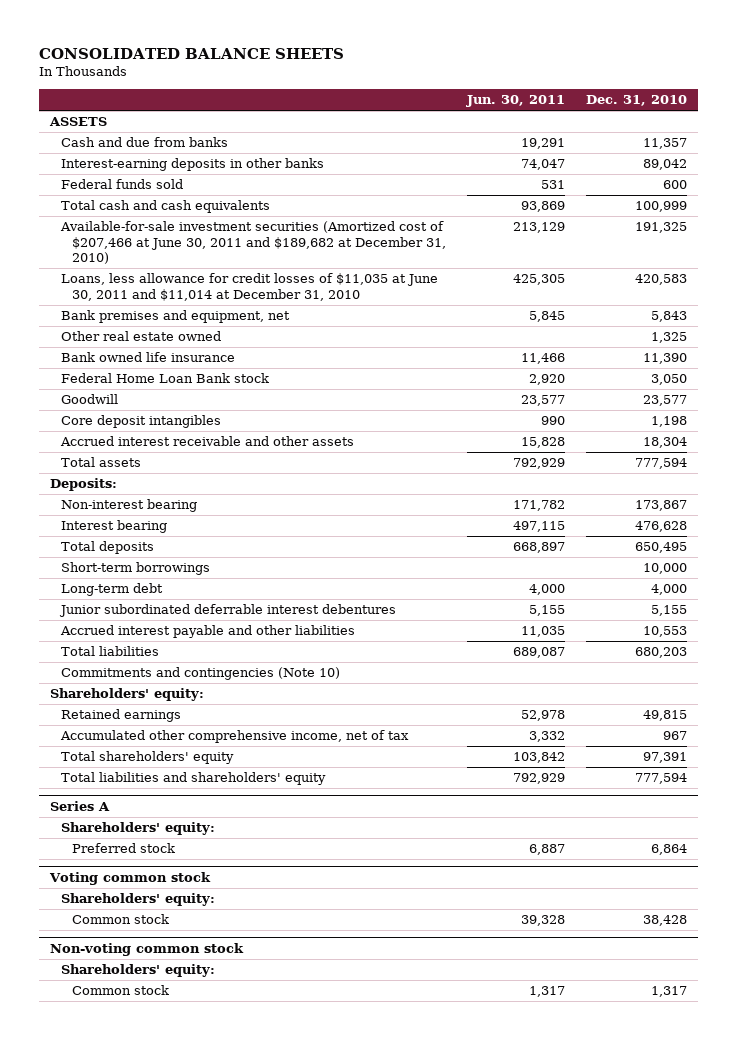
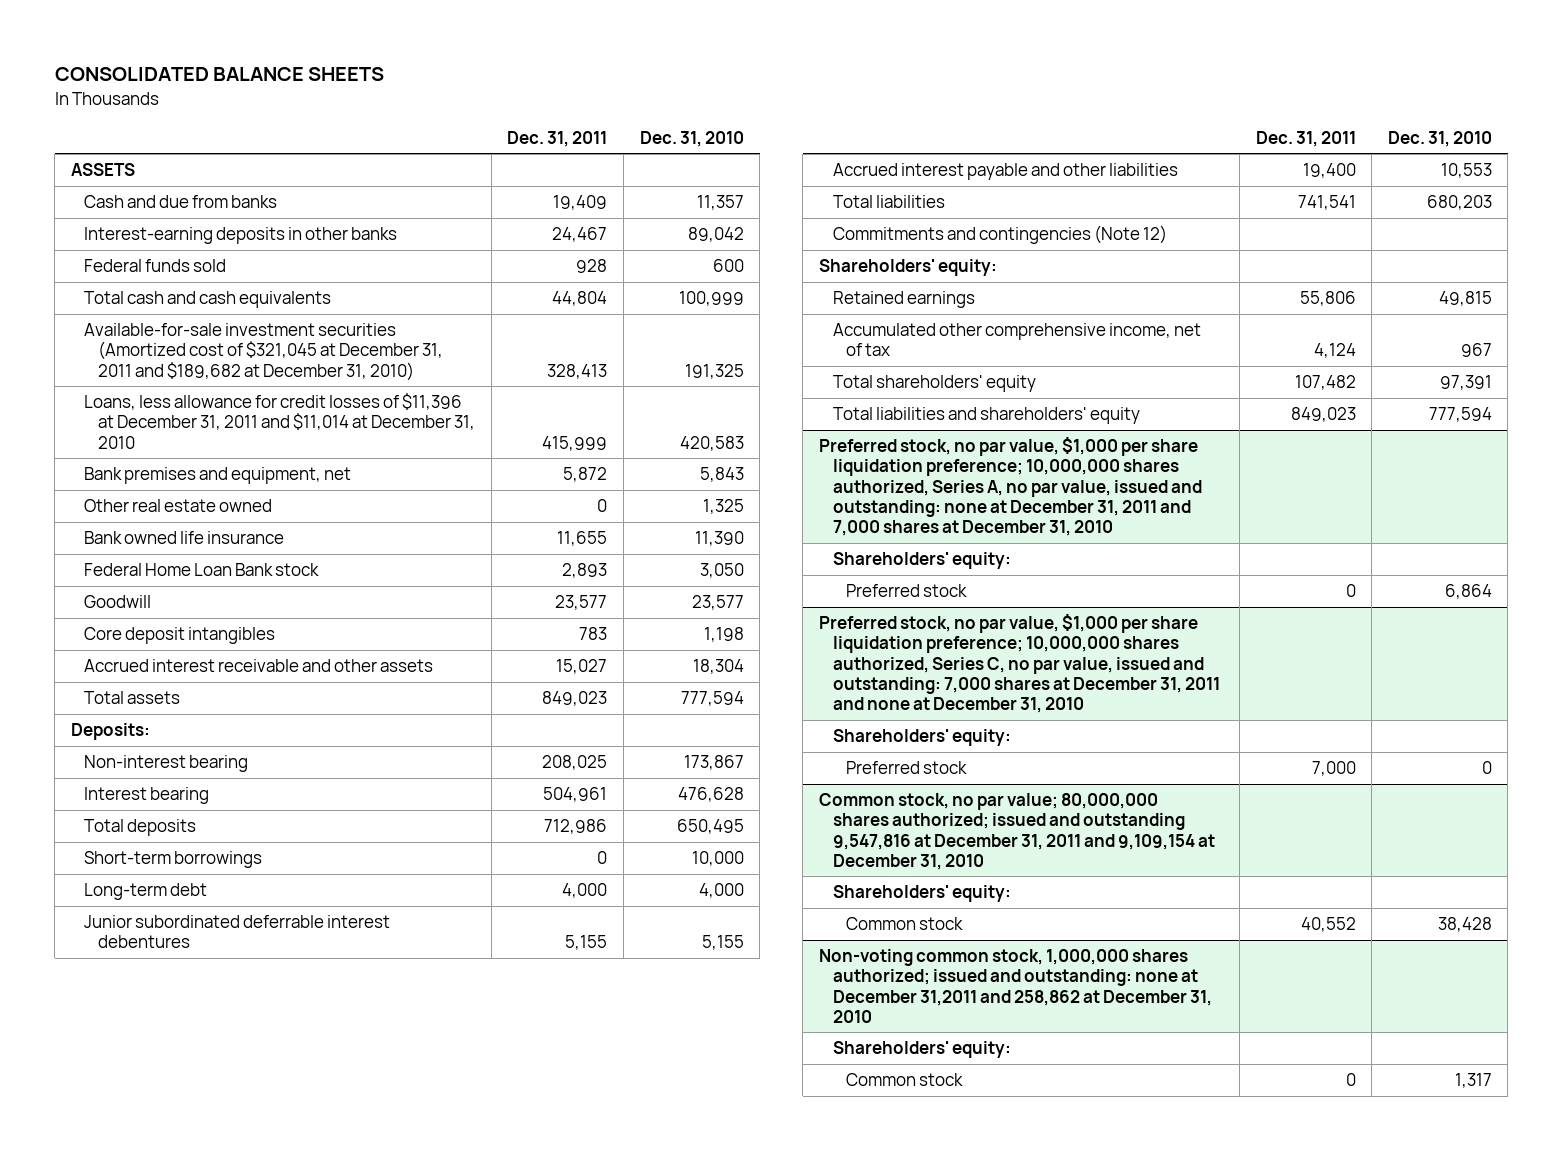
- | Jun. 30, 2011 | Dec. 31, 2010
+ | Dec. 31, 2011 | Dec. 31, 2010
- Available-for-sale investment securities (Amortized cost of $207,466 at June 30, 2011 and $189,682 at December 31, 2010) | 213,129 | 191,325
- Loans, less allowance for credit losses of $11,035 at June 30, 2011 and $11,014 at December 31, 2010 | 425,305 | 420,583
+ Available-for-sale investment securities (Amortized cost of $321,045 at December 31, 2011 and $189,682 at December 31, 2010) | 328,413 | 191,325
+ Loans, less allowance for credit losses of $11,396 at December 31, 2011 and $11,014 at December 31, 2010 | 415,999 | 420,583
- Commitments and contingencies (Note 10)
+ Commitments and contingencies (Note 12)
- Series A
+ Preferred stock, no par value, $1,000 per share liquidation preference; 10,000,000 shares authorized, Series A, no par value, issued and outstanding: none at December 31, 2011 and 7,000 shares at December 31, 2010
- Voting common stock
+ Preferred stock, no par value, $1,000 per share liquidation preference; 10,000,000 shares authorized, Series C, no par value, issued and outstanding: 7,000 shares at December 31, 2011 and none at December 31, 2010
+ Preferred stock | 7,000 | 0
+ Common stock, no par value; 80,000,000 shares authorized; issued and outstanding 9,547,816 at December 31, 2011 and 9,109,154 at December 31, 2010
+ Shareholders' equity:
- Non-voting common stock
+ Non-voting common stock, 1,000,000 shares authorized; issued and outstanding: none at December 31,2011 and 258,862 at December 31, 2010

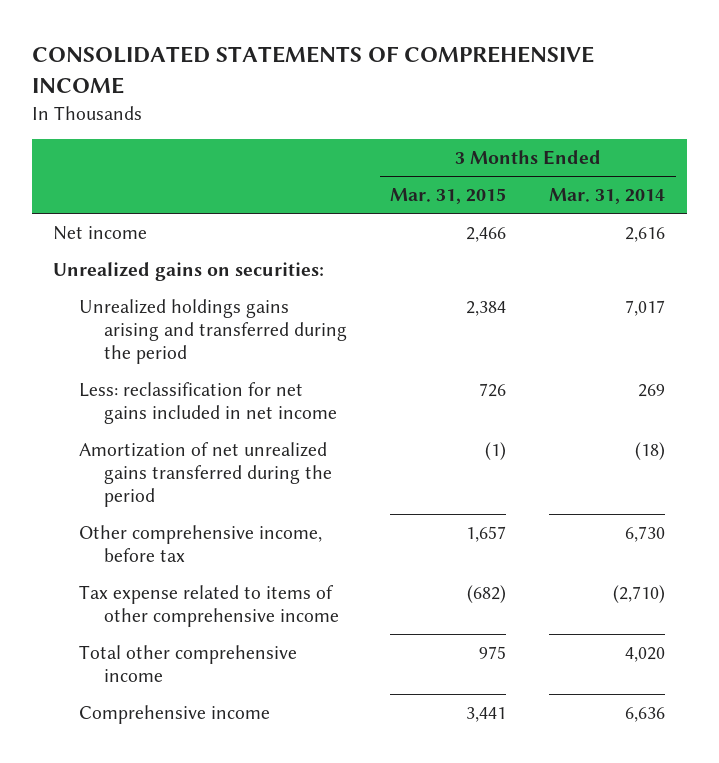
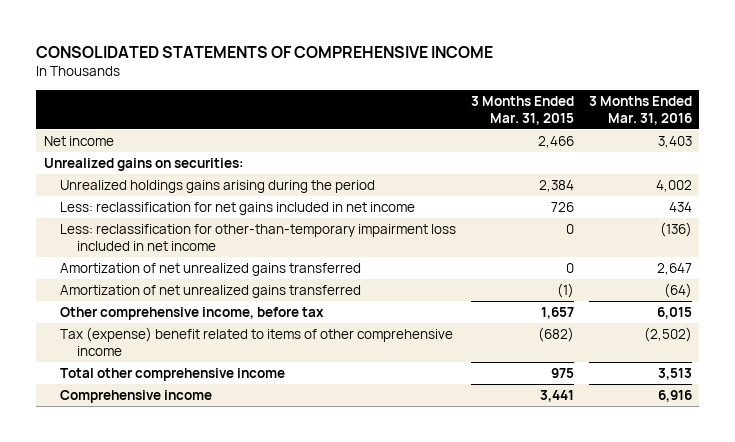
- | 3 Months Ended Mar. 31, 2015 | 3 Months Ended Mar. 31, 2014
+ | 3 Months Ended Mar. 31, 2015 | 3 Months Ended Mar. 31, 2016
- Unrealized holdings gains arising and transferred during the period | 2,384 | 7,017
+ Unrealized holdings gains arising during the period | 2,384 | 4,002
- Amortization of net unrealized gains transferred during the period | (1) | (18)
+ Less: reclassification for other-than-temporary impairment loss included in net income | 0 | (136)
+ Amortization of net unrealized gains transferred | 0 | 2,647
+ Amortization of net unrealized gains transferred | (1) | (64)
- Tax expense related to items of other comprehensive income | (682) | (2,710)
+ Tax (expense) benefit related to items of other comprehensive income | (682) | (2,502)

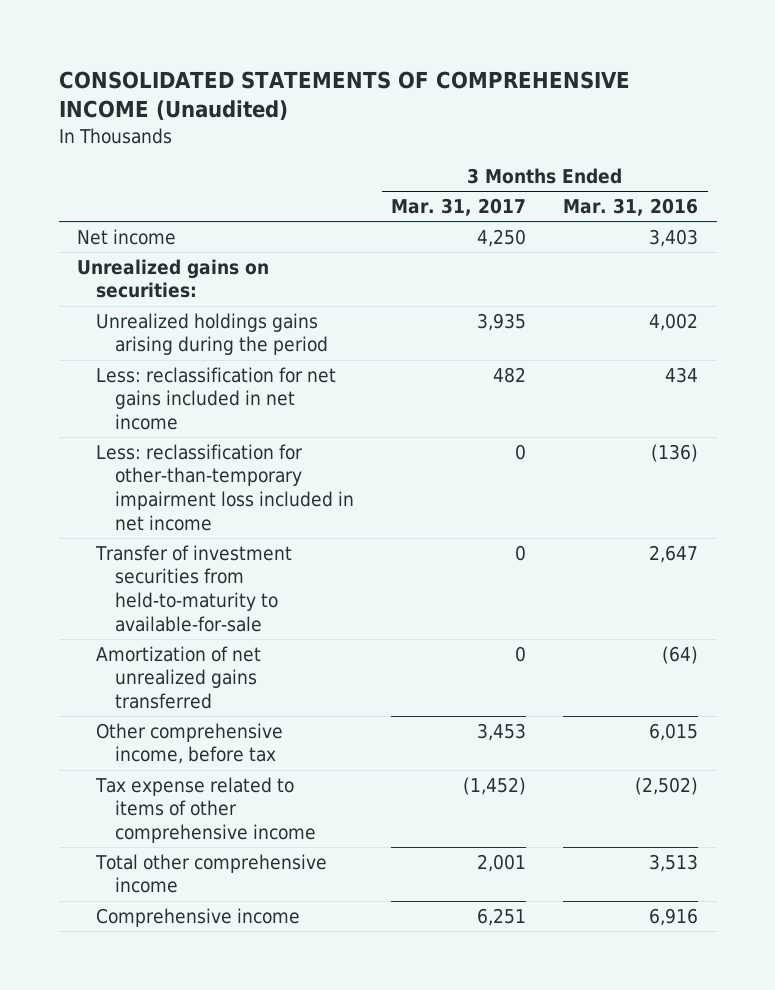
- CONSOLIDATED STATEMENTS OF COMPREHENSIVE INCOME
+ CONSOLIDATED STATEMENTS OF COMPREHENSIVE INCOME (Unaudited)
- | 3 Months Ended Mar. 31, 2015 | 3 Months Ended Mar. 31, 2016
+ | 3 Months Ended Mar. 31, 2017 | 3 Months Ended Mar. 31, 2016
- Amortization of net unrealized gains transferred | 0 | 2,647
+ Transfer of investment securities from held-to-maturity to available-for-sale | 0 | 2,647
- Tax (expense) benefit related to items of other comprehensive income | (682) | (2,502)
+ Tax expense related to items of other comprehensive income | (1,452) | (2,502)

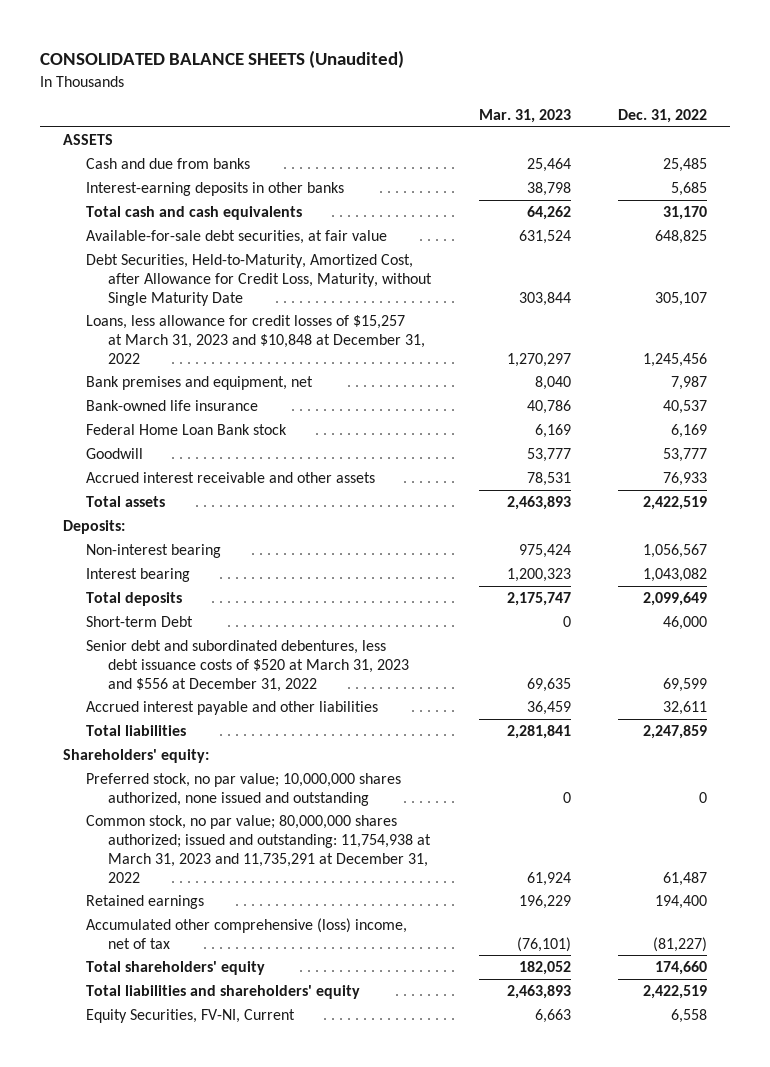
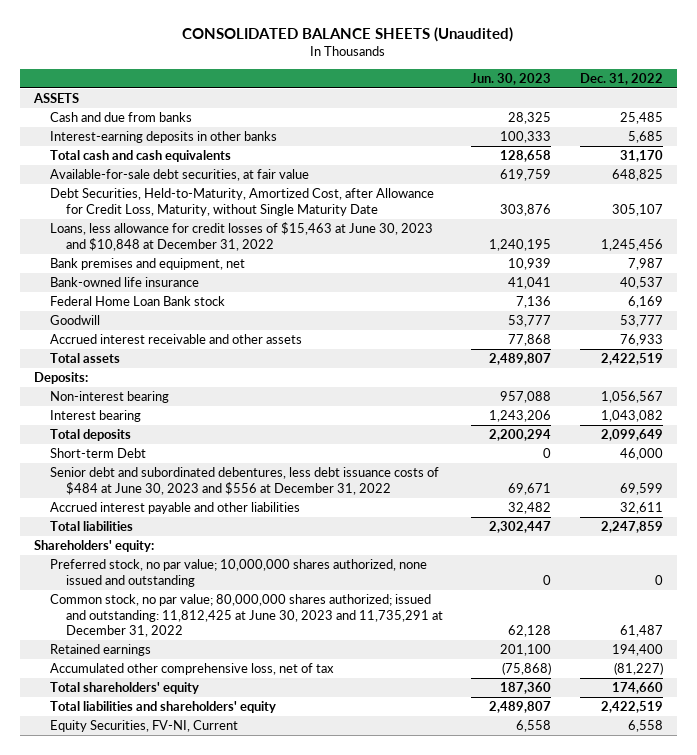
- | Mar. 31, 2023 | Dec. 31, 2022
+ | Jun. 30, 2023 | Dec. 31, 2022
- Loans, less allowance for credit losses of $15,257 at March 31, 2023 and $10,848 at December 31, 2022 | 1,270,297 | 1,245,456
+ Loans, less allowance for credit losses of $15,463 at June 30, 2023 and $10,848 at December 31, 2022 | 1,240,195 | 1,245,456
- Senior debt and subordinated debentures, less debt issuance costs of $520 at March 31, 2023 and $556 at December 31, 2022 | 69,635 | 69,599
+ Senior debt and subordinated debentures, less debt issuance costs of $484 at June 30, 2023 and $556 at December 31, 2022 | 69,671 | 69,599
- Common stock, no par value; 80,000,000 shares authorized; issued and outstanding: 11,754,938 at March 31, 2023 and 11,735,291 at December 31, 2022 | 61,924 | 61,487
+ Common stock, no par value; 80,000,000 shares authorized; issued and outstanding: 11,812,425 at June 30, 2023 and 11,735,291 at December 31, 2022 | 62,128 | 61,487
- Accumulated other comprehensive (loss) income, net of tax | (76,101) | (81,227)
+ Accumulated other comprehensive loss, net of tax | (75,868) | (81,227)

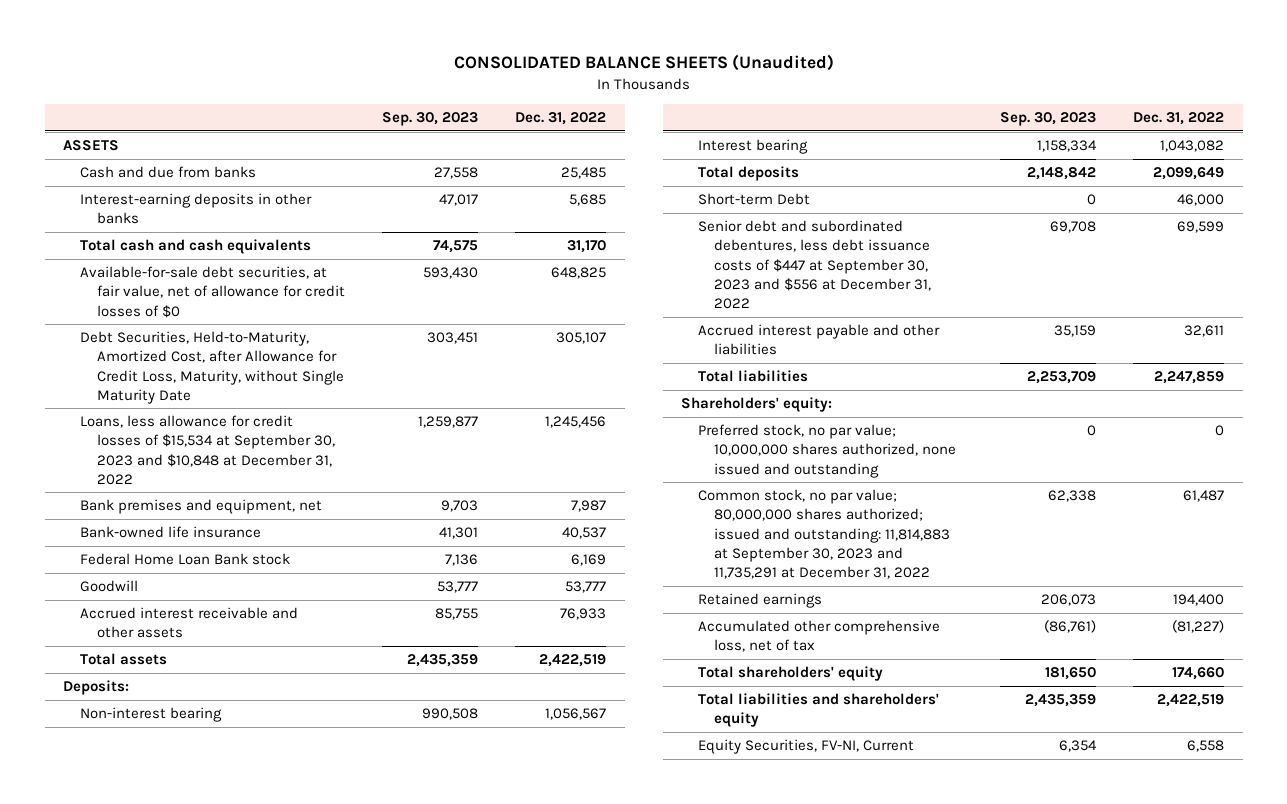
- | Jun. 30, 2023 | Dec. 31, 2022
+ | Sep. 30, 2023 | Dec. 31, 2022
- Available-for-sale debt securities, at fair value | 619,759 | 648,825
+ Available-for-sale debt securities, at fair value, net of allowance for credit losses of $0 | 593,430 | 648,825
- Loans, less allowance for credit losses of $15,463 at June 30, 2023 and $10,848 at December 31, 2022 | 1,240,195 | 1,245,456
+ Loans, less allowance for credit losses of $15,534 at September 30, 2023 and $10,848 at December 31, 2022 | 1,259,877 | 1,245,456
- Senior debt and subordinated debentures, less debt issuance costs of $484 at June 30, 2023 and $556 at December 31, 2022 | 69,671 | 69,599
+ Senior debt and subordinated debentures, less debt issuance costs of $447 at September 30, 2023 and $556 at December 31, 2022 | 69,708 | 69,599
- Common stock, no par value; 80,000,000 shares authorized; issued and outstanding: 11,812,425 at June 30, 2023 and 11,735,291 at December 31, 2022 | 62,128 | 61,487
+ Common stock, no par value; 80,000,000 shares authorized; issued and outstanding: 11,814,883 at September 30, 2023 and 11,735,291 at December 31, 2022 | 62,338 | 61,487

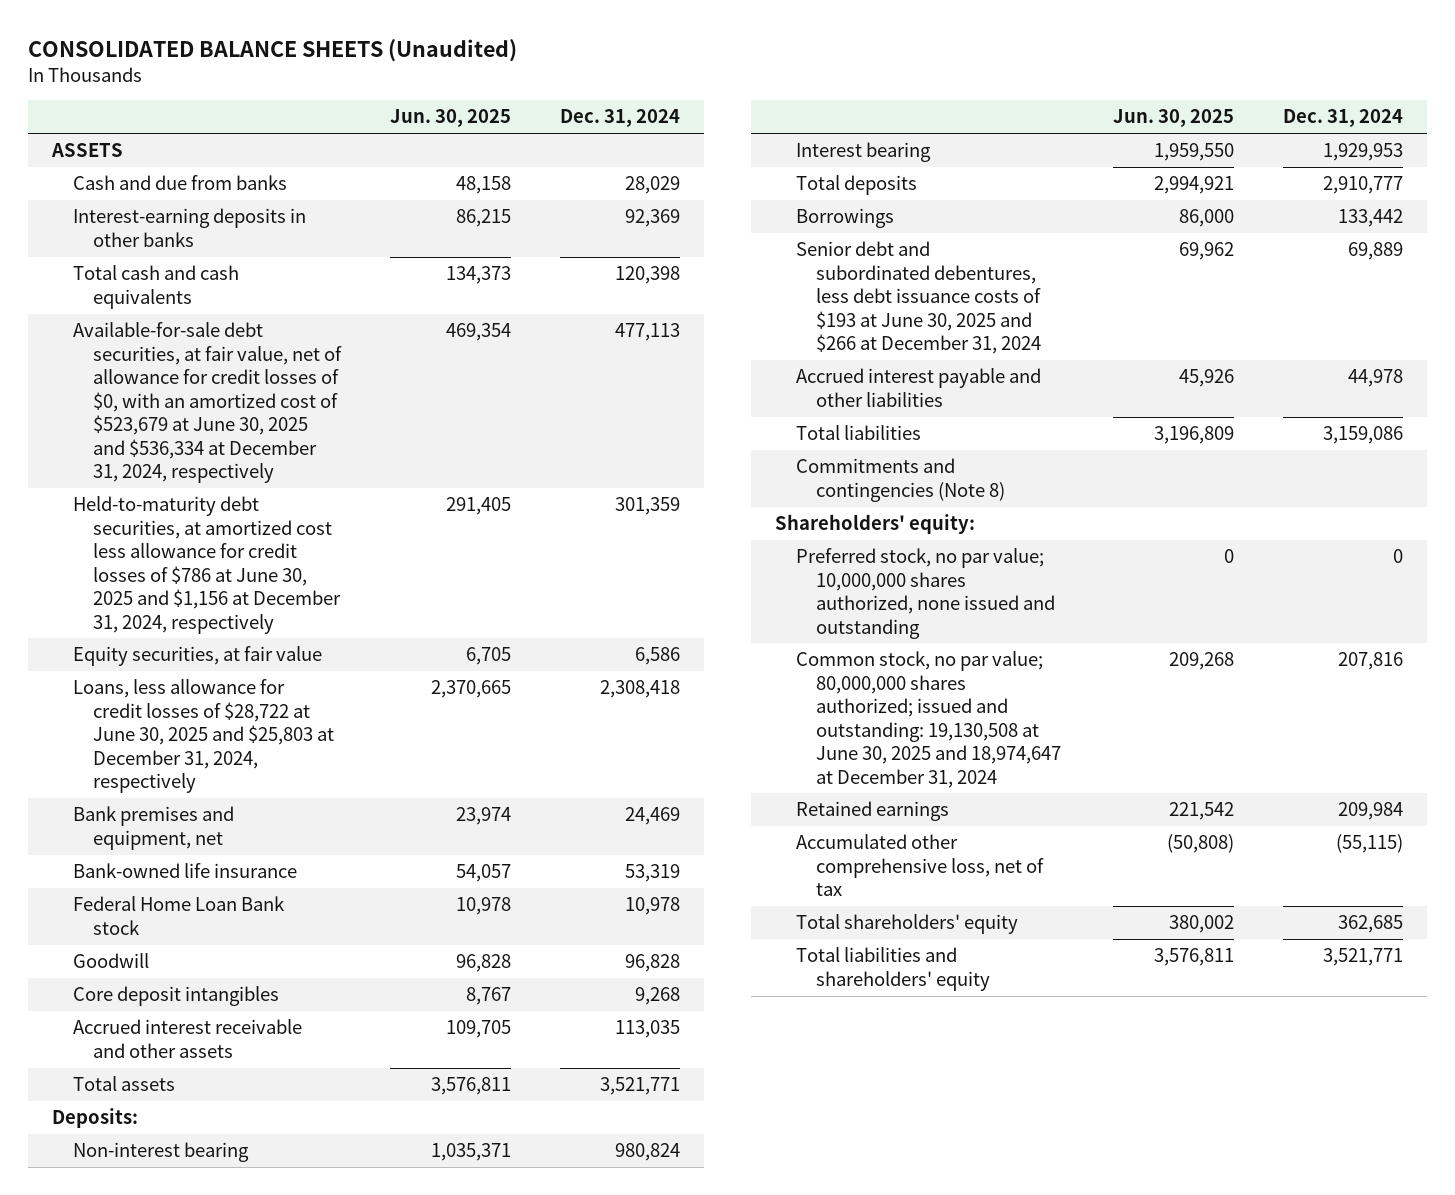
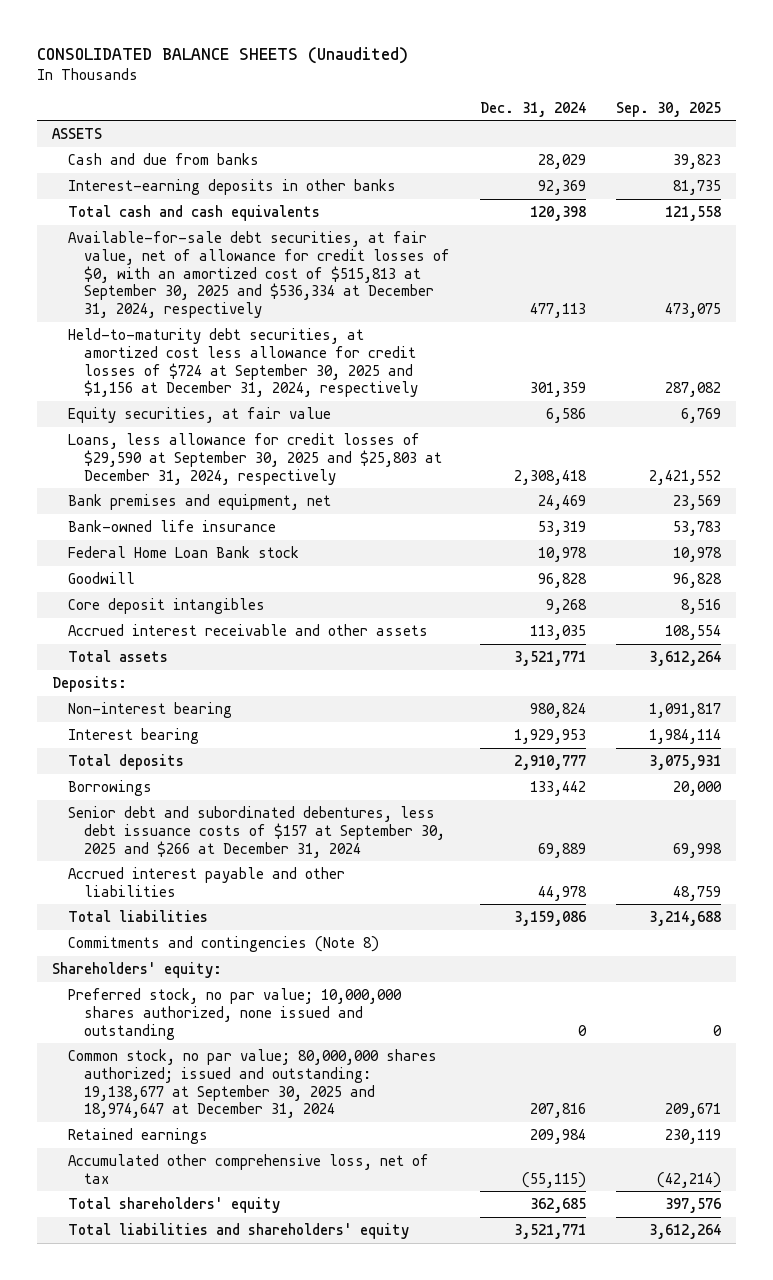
- | Jun. 30, 2025 | Dec. 31, 2024
+ | Dec. 31, 2024 | Sep. 30, 2025
- Available-for-sale debt securities, at fair value, net of allowance for credit losses of $0, with an amortized cost of $523,679 at June 30, 2025 and $536,334 at December 31, 2024, respectively | 469,354 | 477,113
- Held-to-maturity debt securities, at amortized cost less allowance for credit losses of $786 at June 30, 2025 and $1,156 at December 31, 2024, respectively | 291,405 | 301,359
+ Available-for-sale debt securities, at fair value, net of allowance for credit losses of $0, with an amortized cost of $515,813 at September 30, 2025 and $536,334 at December 31, 2024, respectively | 477,113 | 473,075
+ Held-to-maturity debt securities, at amortized cost less allowance for credit losses of $724 at September 30, 2025 and $1,156 at December 31, 2024, respectively | 301,359 | 287,082
- Loans, less allowance for credit losses of $28,722 at June 30, 2025 and $25,803 at December 31, 2024, respectively | 2,370,665 | 2,308,418
+ Loans, less allowance for credit losses of $29,590 at September 30, 2025 and $25,803 at December 31, 2024, respectively | 2,308,418 | 2,421,552
- Senior debt and subordinated debentures, less debt issuance costs of $193 at June 30, 2025 and $266 at December 31, 2024 | 69,962 | 69,889
+ Senior debt and subordinated debentures, less debt issuance costs of $157 at September 30, 2025 and $266 at December 31, 2024 | 69,889 | 69,998
- Common stock, no par value; 80,000,000 shares authorized; issued and outstanding: 19,130,508 at June 30, 2025 and 18,974,647 at December 31, 2024 | 209,268 | 207,816
+ Common stock, no par value; 80,000,000 shares authorized; issued and outstanding: 19,138,677 at September 30, 2025 and 18,974,647 at December 31, 2024 | 207,816 | 209,671

